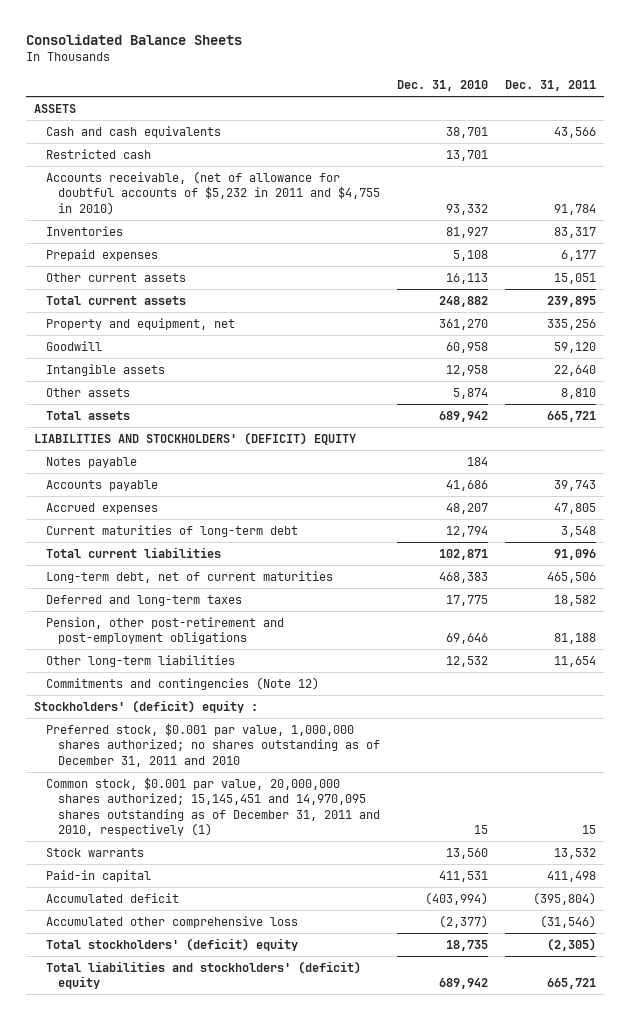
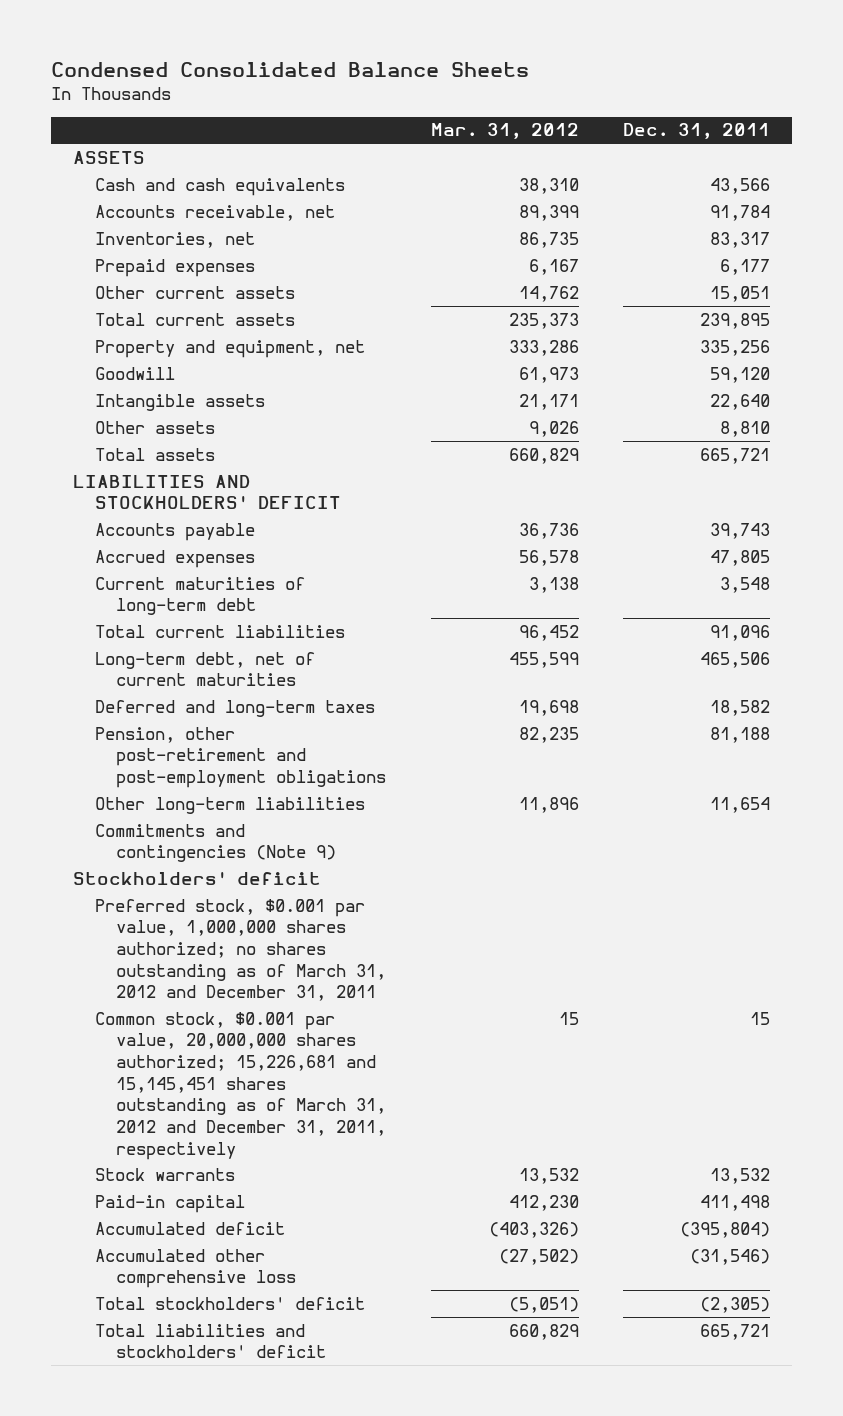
- Consolidated Balance Sheets
+ Condensed Consolidated Balance Sheets
- | Dec. 31, 2010 | Dec. 31, 2011
+ | Mar. 31, 2012 | Dec. 31, 2011
- Restricted cash | 13,701 |
- Accounts receivable, (net of allowance for doubtful accounts of $5,232 in 2011 and $4,755 in 2010) | 93,332 | 91,784
- Inventories | 81,927 | 83,317
+ Accounts receivable, net | 89,399 | 91,784
+ Inventories, net | 86,735 | 83,317
- LIABILITIES AND STOCKHOLDERS' (DEFICIT) EQUITY
- Notes payable | 184 |
+ LIABILITIES AND STOCKHOLDERS' DEFICIT
- Commitments and contingencies (Note 12)
- Stockholders' (deficit) equity :
- Preferred stock, $0.001 par value, 1,000,000 shares authorized; no shares outstanding as of December 31, 2011 and 2010
- Common stock, $0.001 par value, 20,000,000 shares authorized; 15,145,451 and 14,970,095 shares outstanding as of December 31, 2011 and 2010, respectively (1) | 15 | 15
+ Commitments and contingencies (Note 9)
+ Stockholders' deficit
+ Preferred stock, $0.001 par value, 1,000,000 shares authorized; no shares outstanding as of March 31, 2012 and December 31, 2011
+ Common stock, $0.001 par value, 20,000,000 shares authorized; 15,226,681 and 15,145,451 shares outstanding as of March 31, 2012 and December 31, 2011, respectively | 15 | 15
- Total stockholders' (deficit) equity | 18,735 | (2,305)
- Total liabilities and stockholders' (deficit) equity | 689,942 | 665,721
+ Total stockholders' deficit | (5,051) | (2,305)
+ Total liabilities and stockholders' deficit | 660,829 | 665,721

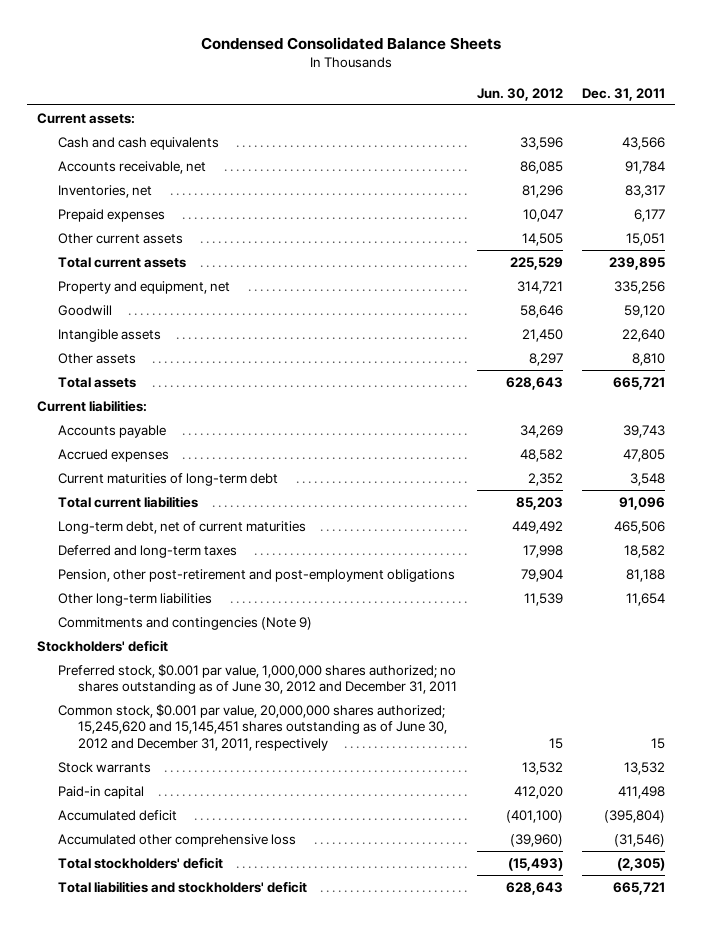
- | Mar. 31, 2012 | Dec. 31, 2011
+ | Jun. 30, 2012 | Dec. 31, 2011
- ASSETS
+ Current assets:
- LIABILITIES AND STOCKHOLDERS' DEFICIT
+ Current liabilities:
- Preferred stock, $0.001 par value, 1,000,000 shares authorized; no shares outstanding as of March 31, 2012 and December 31, 2011
- Common stock, $0.001 par value, 20,000,000 shares authorized; 15,226,681 and 15,145,451 shares outstanding as of March 31, 2012 and December 31, 2011, respectively | 15 | 15
+ Preferred stock, $0.001 par value, 1,000,000 shares authorized; no shares outstanding as of June 30, 2012 and December 31, 2011
+ Common stock, $0.001 par value, 20,000,000 shares authorized; 15,245,620 and 15,145,451 shares outstanding as of June 30, 2012 and December 31, 2011, respectively | 15 | 15

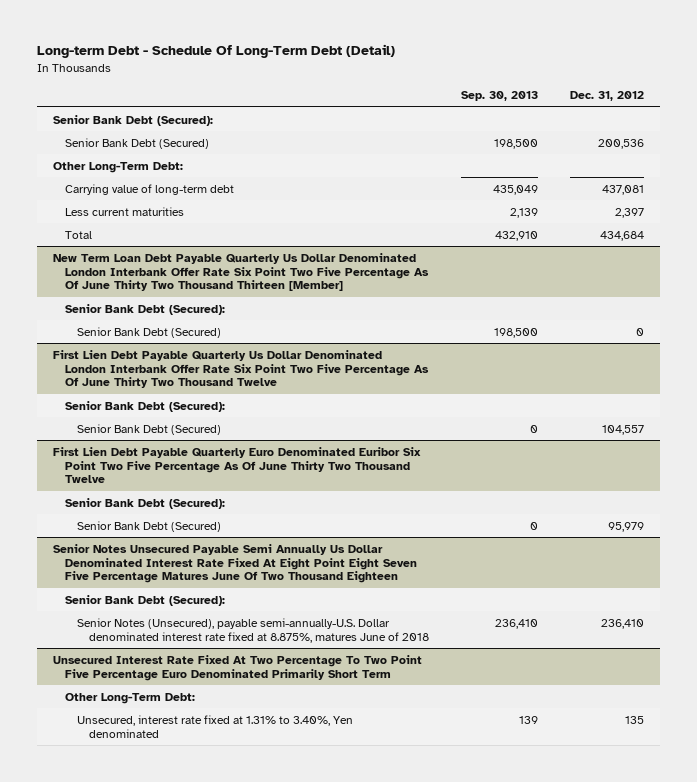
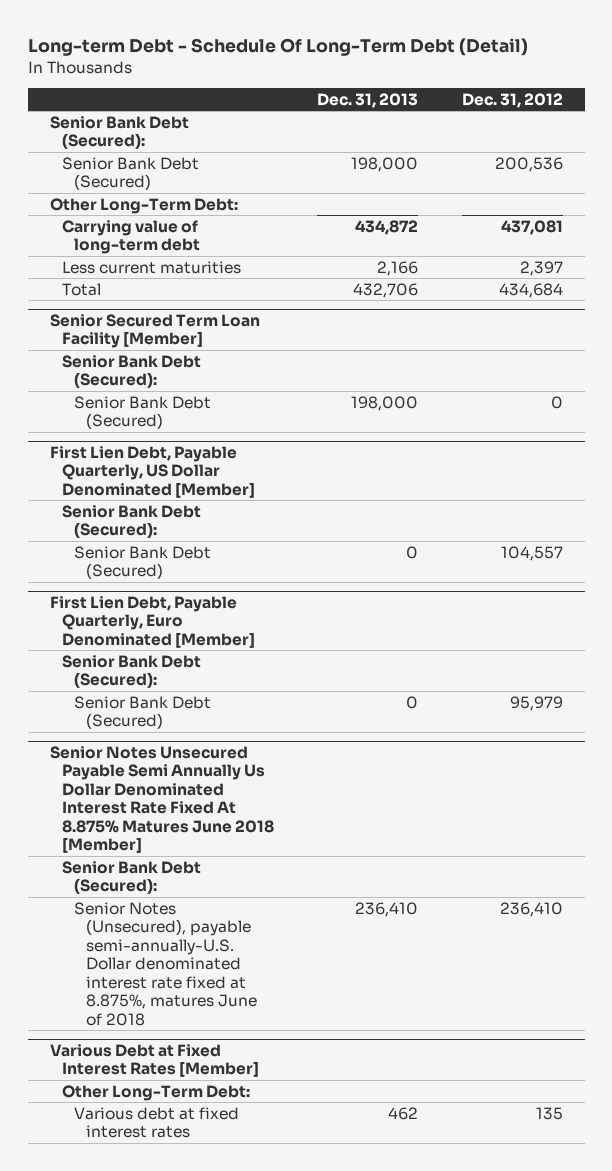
- | Sep. 30, 2013 | Dec. 31, 2012
+ | Dec. 31, 2013 | Dec. 31, 2012
- New Term Loan Debt Payable Quarterly Us Dollar Denominated London Interbank Offer Rate Six Point Two Five Percentage As Of June Thirty Two Thousand Thirteen [Member]
+ Senior Secured Term Loan Facility [Member]
- First Lien Debt Payable Quarterly Us Dollar Denominated London Interbank Offer Rate Six Point Two Five Percentage As Of June Thirty Two Thousand Twelve
+ First Lien Debt, Payable Quarterly, US Dollar Denominated [Member]
- First Lien Debt Payable Quarterly Euro Denominated Euribor Six Point Two Five Percentage As Of June Thirty Two Thousand Twelve
+ First Lien Debt, Payable Quarterly, Euro Denominated [Member]
- Senior Notes Unsecured Payable Semi Annually Us Dollar Denominated Interest Rate Fixed At Eight Point Eight Seven Five Percentage Matures June Of Two Thousand Eighteen
+ Senior Notes Unsecured Payable Semi Annually Us Dollar Denominated Interest Rate Fixed At 8.875% Matures June 2018 [Member]
- Unsecured Interest Rate Fixed At Two Percentage To Two Point Five Percentage Euro Denominated Primarily Short Term
+ Various Debt at Fixed Interest Rates [Member]
- Unsecured, interest rate fixed at 1.31% to 3.40%, Yen denominated | 139 | 135
+ Various debt at fixed interest rates | 462 | 135

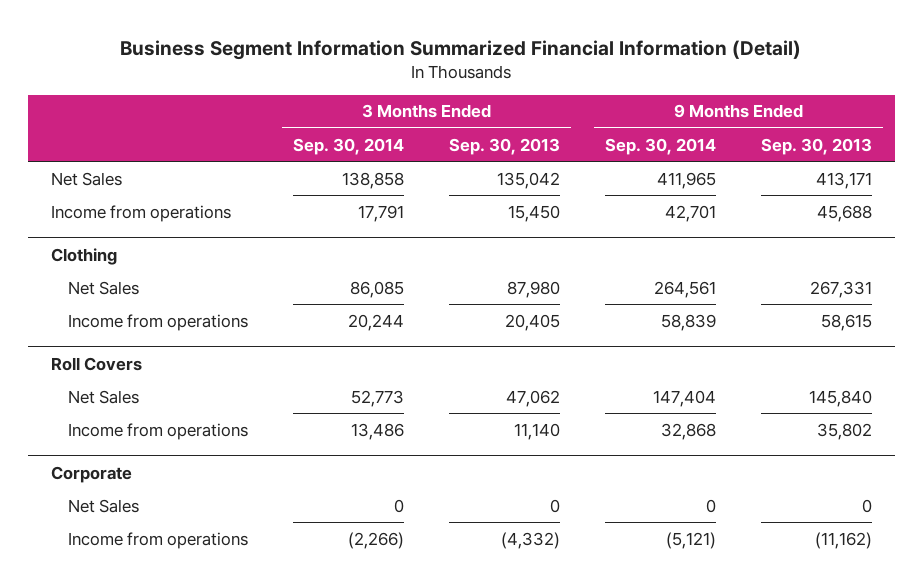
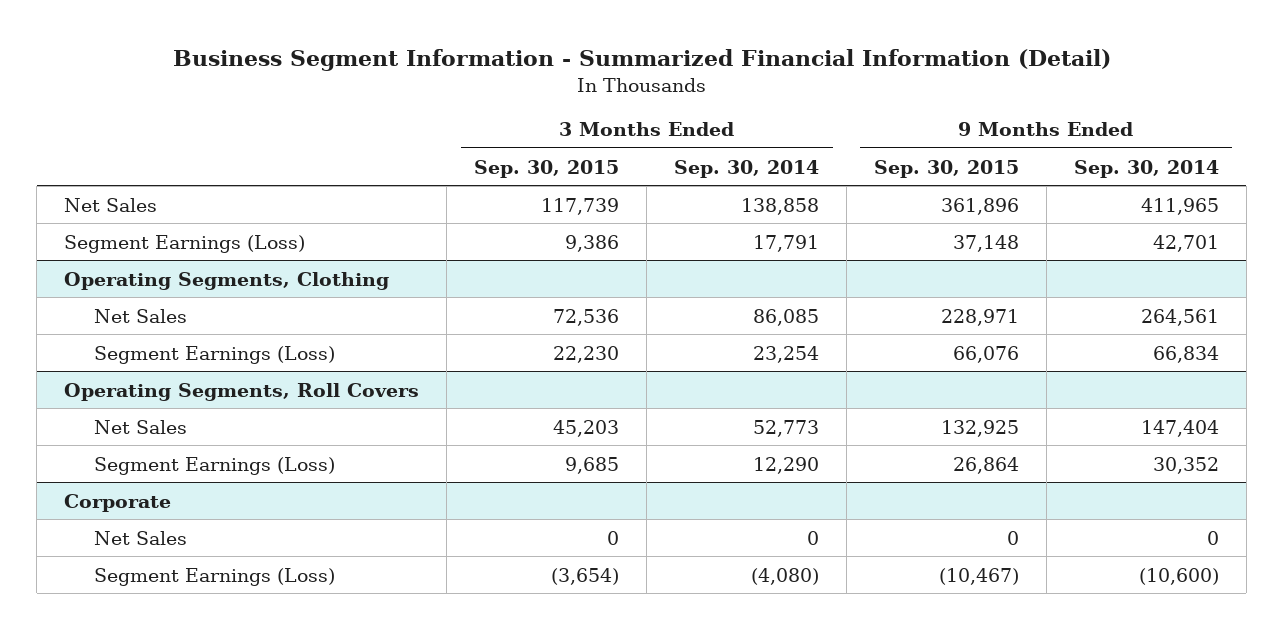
- Business Segment Information Summarized Financial Information (Detail)
+ Business Segment Information - Summarized Financial Information (Detail)
- | 3 Months Ended Sep. 30, 2014 | 3 Months Ended Sep. 30, 2013 | 9 Months Ended Sep. 30, 2014 | 9 Months Ended Sep. 30, 2013
+ | 3 Months Ended Sep. 30, 2015 | 3 Months Ended Sep. 30, 2014 | 9 Months Ended Sep. 30, 2015 | 9 Months Ended Sep. 30, 2014
- Income from operations | 17,791 | 15,450 | 42,701 | 45,688
- Clothing
+ Segment Earnings (Loss) | 9,386 | 17,791 | 37,148 | 42,701
+ Operating Segments, Clothing
- Income from operations | 20,244 | 20,405 | 58,839 | 58,615
- Roll Covers
+ Segment Earnings (Loss) | 22,230 | 23,254 | 66,076 | 66,834
+ Operating Segments, Roll Covers
- Income from operations | 13,486 | 11,140 | 32,868 | 35,802
+ Segment Earnings (Loss) | 9,685 | 12,290 | 26,864 | 30,352
@ Corporate
- Income from operations | (2,266) | (4,332) | (5,121) | (11,162)
+ Segment Earnings (Loss) | (3,654) | (4,080) | (10,467) | (10,600)

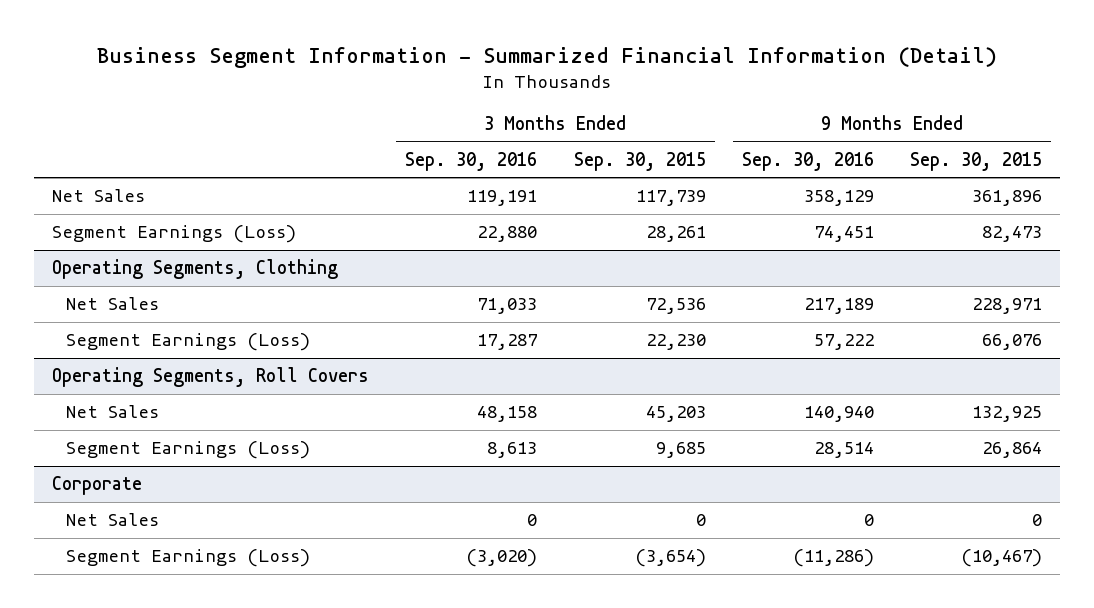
- | 3 Months Ended Sep. 30, 2015 | 3 Months Ended Sep. 30, 2014 | 9 Months Ended Sep. 30, 2015 | 9 Months Ended Sep. 30, 2014
+ | 3 Months Ended Sep. 30, 2016 | 3 Months Ended Sep. 30, 2015 | 9 Months Ended Sep. 30, 2016 | 9 Months Ended Sep. 30, 2015
- Segment Earnings (Loss) | 9,386 | 17,791 | 37,148 | 42,701
+ Segment Earnings (Loss) | 22,880 | 28,261 | 74,451 | 82,473

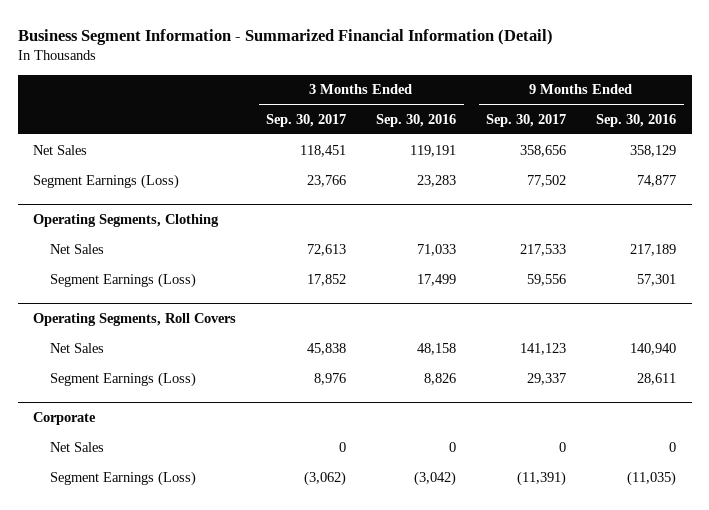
- | 3 Months Ended Sep. 30, 2016 | 3 Months Ended Sep. 30, 2015 | 9 Months Ended Sep. 30, 2016 | 9 Months Ended Sep. 30, 2015
+ | 3 Months Ended Sep. 30, 2017 | 3 Months Ended Sep. 30, 2016 | 9 Months Ended Sep. 30, 2017 | 9 Months Ended Sep. 30, 2016
- Segment Earnings (Loss) | 22,880 | 28,261 | 74,451 | 82,473
+ Segment Earnings (Loss) | 23,766 | 23,283 | 77,502 | 74,877
@ Operating Segments, Clothing
- Segment Earnings (Loss) | 17,287 | 22,230 | 57,222 | 66,076
+ Segment Earnings (Loss) | 17,852 | 17,499 | 59,556 | 57,301
@ Operating Segments, Roll Covers
- Segment Earnings (Loss) | 8,613 | 9,685 | 28,514 | 26,864
+ Segment Earnings (Loss) | 8,976 | 8,826 | 29,337 | 28,611
@ Corporate
- Segment Earnings (Loss) | (3,020) | (3,654) | (11,286) | (10,467)
+ Segment Earnings (Loss) | (3,062) | (3,042) | (11,391) | (11,035)

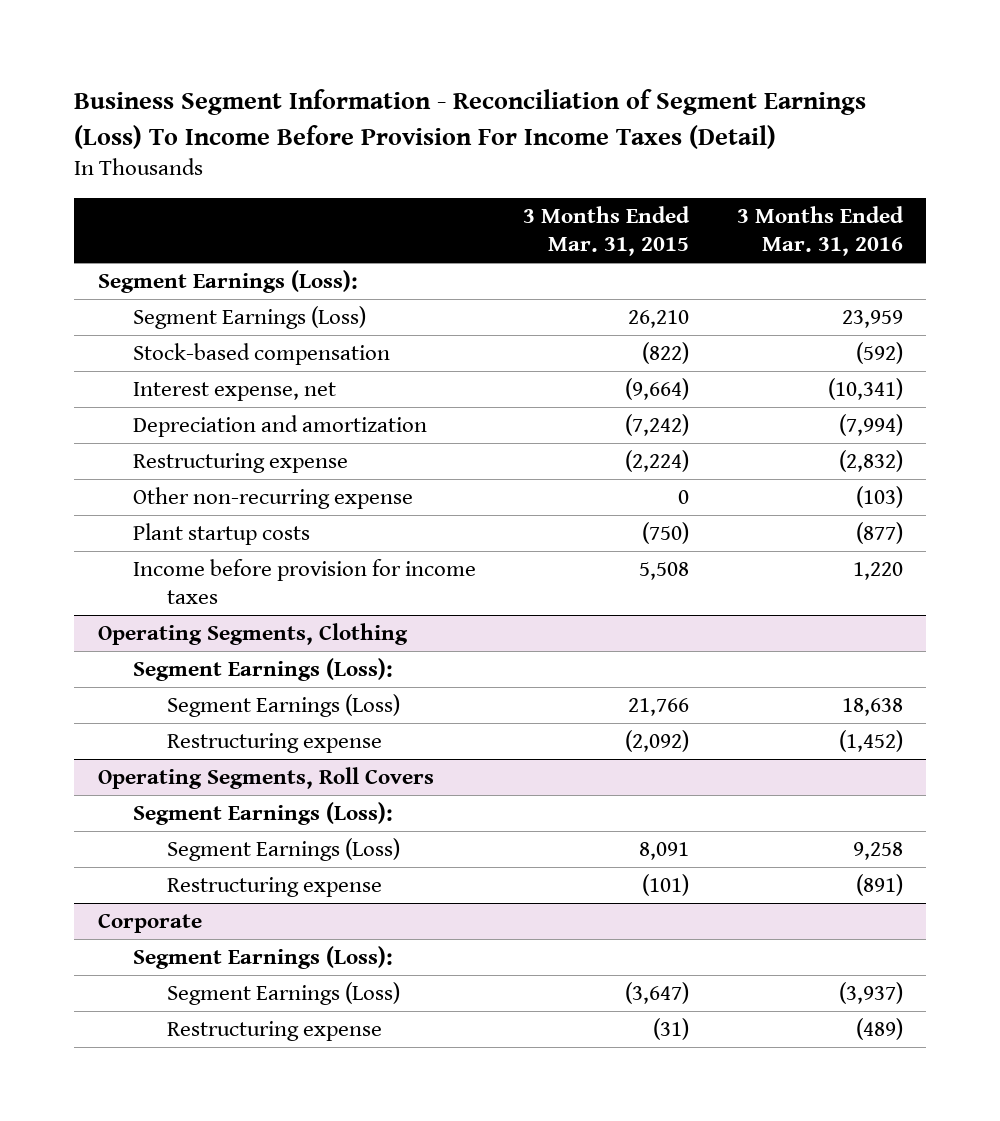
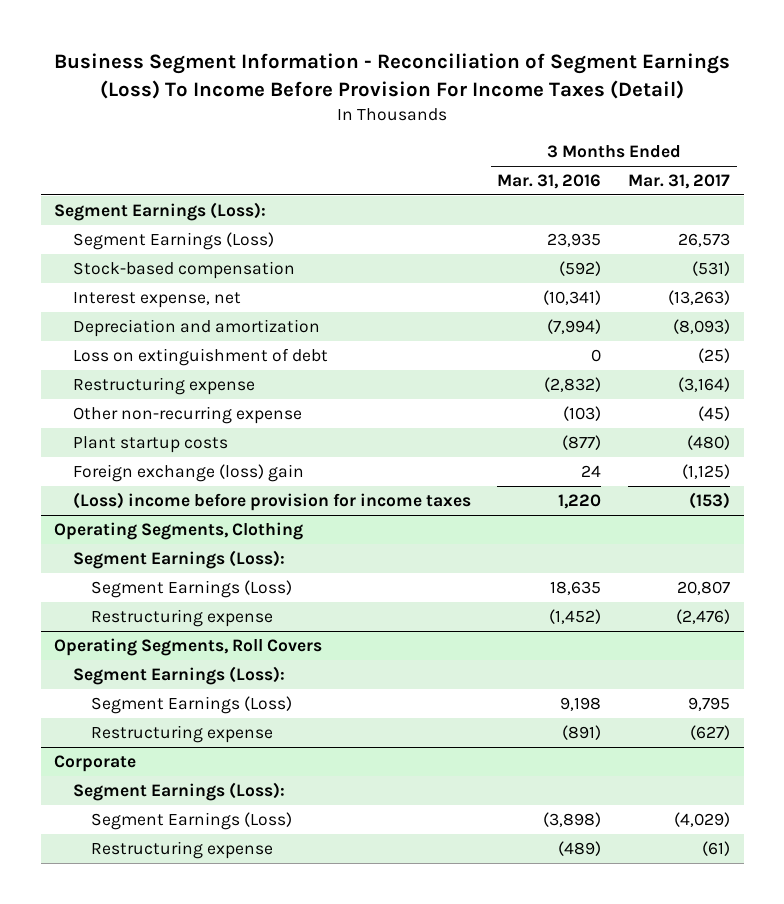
- | 3 Months Ended Mar. 31, 2015 | 3 Months Ended Mar. 31, 2016
+ | 3 Months Ended Mar. 31, 2016 | 3 Months Ended Mar. 31, 2017
- Segment Earnings (Loss) | 26,210 | 23,959
+ Segment Earnings (Loss) | 23,935 | 26,573
+ Loss on extinguishment of debt | 0 | (25)
- Income before provision for income taxes | 5,508 | 1,220
+ Foreign exchange (loss) gain | 24 | (1,125)
+ (Loss) income before provision for income taxes | 1,220 | (153)
@ Operating Segments, Clothing
- Segment Earnings (Loss) | 21,766 | 18,638
+ Segment Earnings (Loss) | 18,635 | 20,807
@ Operating Segments, Roll Covers
- Segment Earnings (Loss) | 8,091 | 9,258
+ Segment Earnings (Loss) | 9,198 | 9,795
@ Corporate
- Segment Earnings (Loss) | (3,647) | (3,937)
+ Segment Earnings (Loss) | (3,898) | (4,029)

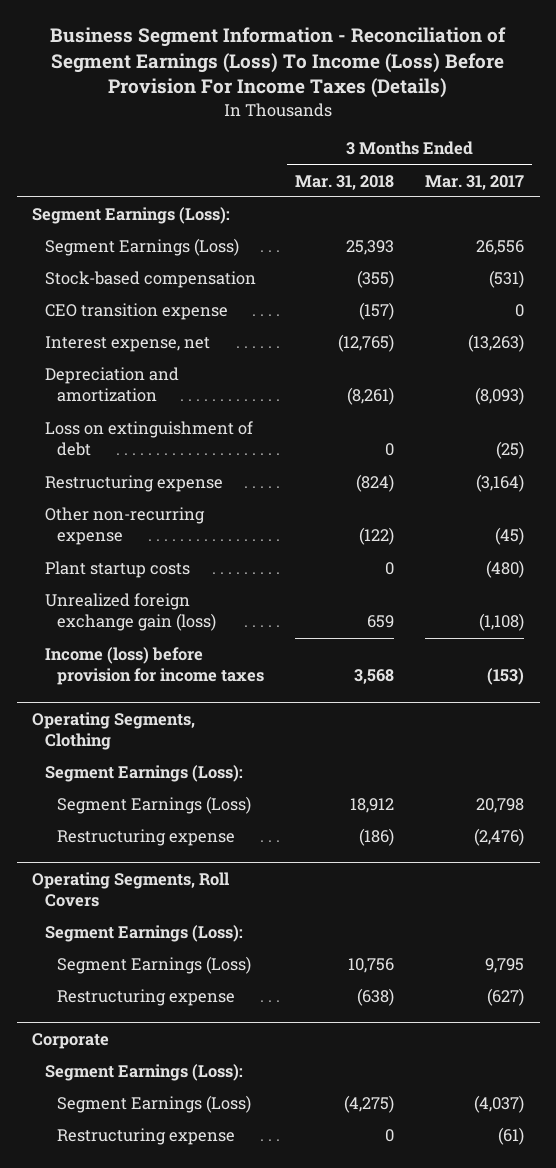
- Business Segment Information - Reconciliation of Segment Earnings (Loss) To Income Before Provision For Income Taxes (Detail)
+ Business Segment Information - Reconciliation of Segment Earnings (Loss) To Income (Loss) Before Provision For Income Taxes (Details)
- | 3 Months Ended Mar. 31, 2016 | 3 Months Ended Mar. 31, 2017
+ | 3 Months Ended Mar. 31, 2018 | 3 Months Ended Mar. 31, 2017
- Segment Earnings (Loss) | 23,935 | 26,573
+ Segment Earnings (Loss) | 25,393 | 26,556
+ CEO transition expense | (157) | 0
- Foreign exchange (loss) gain | 24 | (1,125)
- (Loss) income before provision for income taxes | 1,220 | (153)
+ Unrealized foreign exchange gain (loss) | 659 | (1,108)
+ Income (loss) before provision for income taxes | 3,568 | (153)
@ Operating Segments, Clothing
- Segment Earnings (Loss) | 18,635 | 20,807
+ Segment Earnings (Loss) | 18,912 | 20,798
@ Corporate
- Segment Earnings (Loss) | (3,898) | (4,029)
+ Segment Earnings (Loss) | (4,275) | (4,037)

